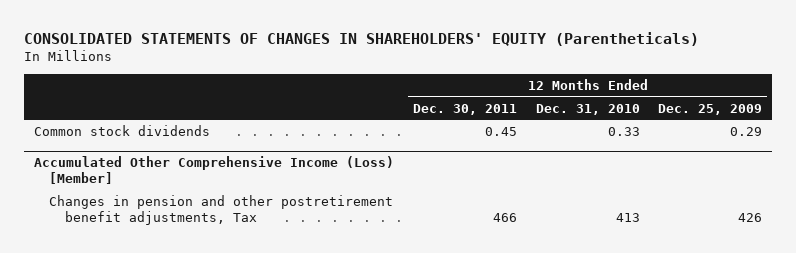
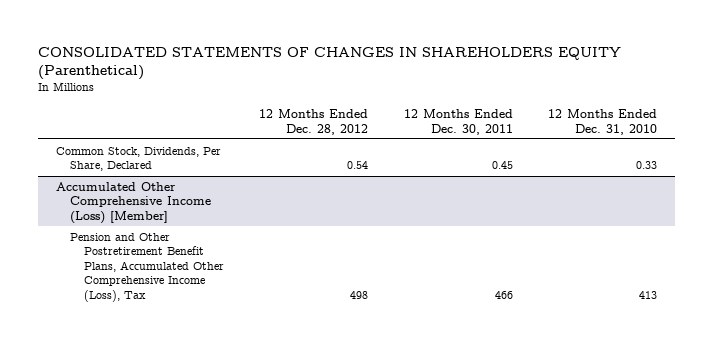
- CONSOLIDATED STATEMENTS OF CHANGES IN SHAREHOLDERS' EQUITY (Parentheticals)
+ CONSOLIDATED STATEMENTS OF CHANGES IN SHAREHOLDERS EQUITY (Parenthetical)
- | 12 Months Ended Dec. 30, 2011 | 12 Months Ended Dec. 31, 2010 | 12 Months Ended Dec. 25, 2009
+ | 12 Months Ended Dec. 28, 2012 | 12 Months Ended Dec. 30, 2011 | 12 Months Ended Dec. 31, 2010
- Common stock dividends | 0.45 | 0.33 | 0.29
+ Common Stock, Dividends, Per Share, Declared | 0.54 | 0.45 | 0.33
@ Accumulated Other Comprehensive Income (Loss) [Member]
- Changes in pension and other postretirement benefit adjustments, Tax | 466 | 413 | 426
+ Pension and Other Postretirement Benefit Plans, Accumulated Other Comprehensive Income (Loss), Tax | 498 | 466 | 413

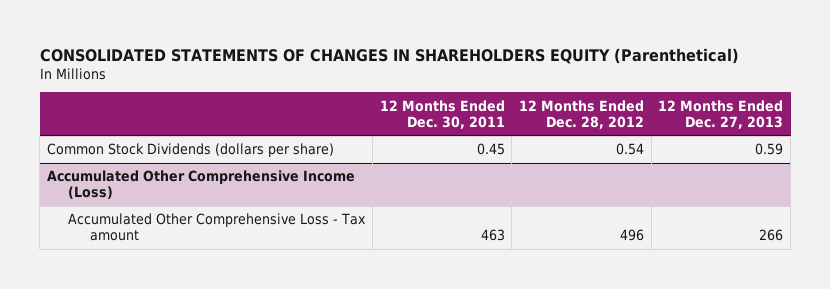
- | 12 Months Ended Dec. 28, 2012 | 12 Months Ended Dec. 30, 2011 | 12 Months Ended Dec. 31, 2010
+ | 12 Months Ended Dec. 30, 2011 | 12 Months Ended Dec. 28, 2012 | 12 Months Ended Dec. 27, 2013
- Common Stock, Dividends, Per Share, Declared | 0.54 | 0.45 | 0.33
- Accumulated Other Comprehensive Income (Loss) [Member]
- Pension and Other Postretirement Benefit Plans, Accumulated Other Comprehensive Income (Loss), Tax | 498 | 466 | 413
+ Common Stock Dividends (dollars per share) | 0.45 | 0.54 | 0.59
+ Accumulated Other Comprehensive Income (Loss)
+ Accumulated Other Comprehensive Loss - Tax amount | 463 | 496 | 266

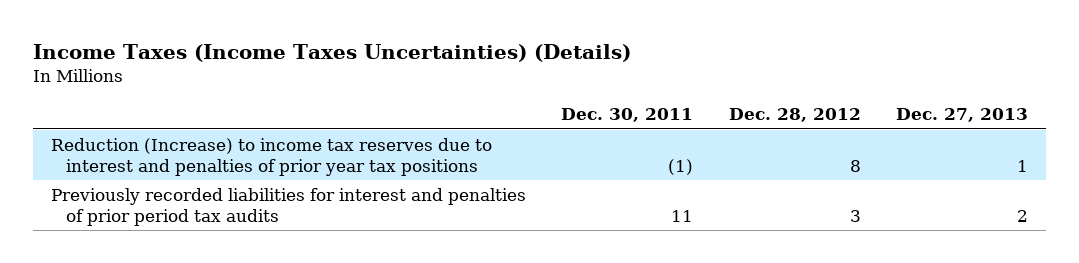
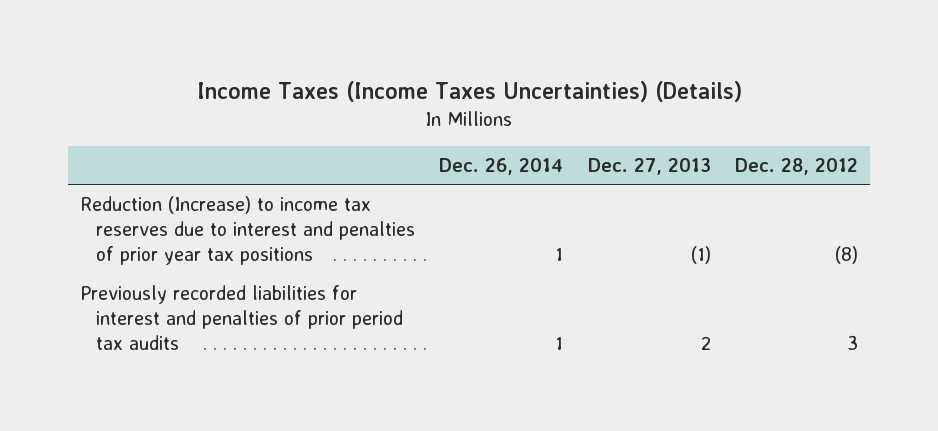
- | Dec. 30, 2011 | Dec. 28, 2012 | Dec. 27, 2013
+ | Dec. 26, 2014 | Dec. 27, 2013 | Dec. 28, 2012
- Reduction (Increase) to income tax reserves due to interest and penalties of prior year tax positions | (1) | 8 | 1
+ Reduction (Increase) to income tax reserves due to interest and penalties of prior year tax positions | 1 | (1) | (8)

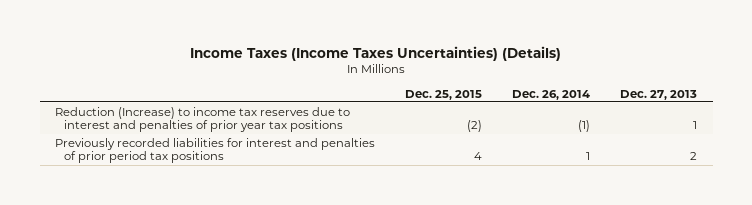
- | Dec. 26, 2014 | Dec. 27, 2013 | Dec. 28, 2012
+ | Dec. 25, 2015 | Dec. 26, 2014 | Dec. 27, 2013
- Reduction (Increase) to income tax reserves due to interest and penalties of prior year tax positions | 1 | (1) | (8)
- Previously recorded liabilities for interest and penalties of prior period tax audits | 1 | 2 | 3
+ Reduction (Increase) to income tax reserves due to interest and penalties of prior year tax positions | (2) | (1) | 1
+ Previously recorded liabilities for interest and penalties of prior period tax positions | 4 | 1 | 2

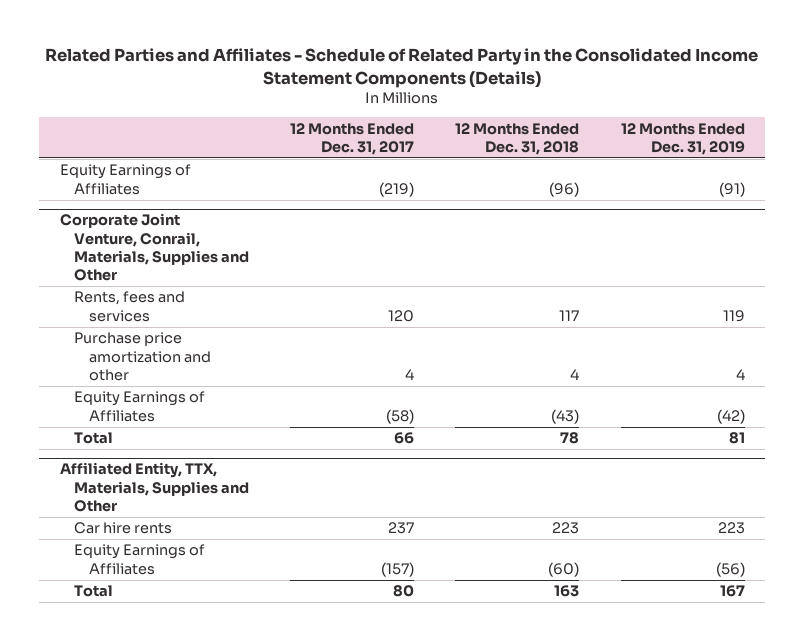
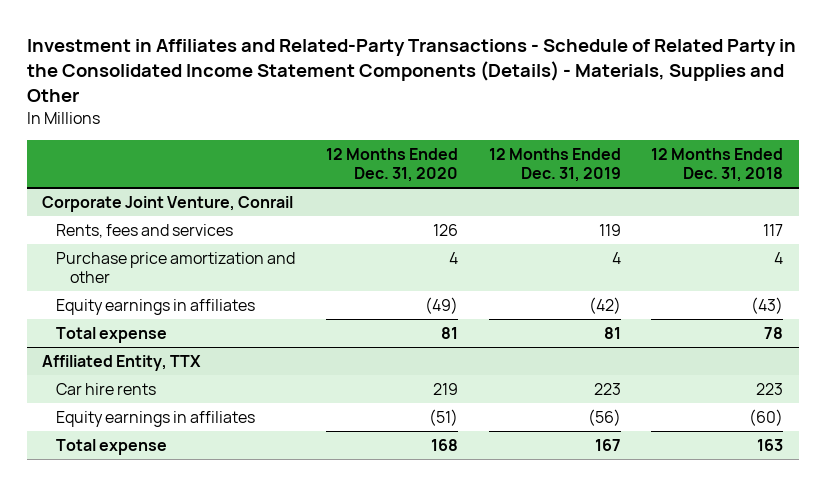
- Related Parties and Affiliates - Schedule of Related Party in the Consolidated Income Statement Components (Details)
+ Investment in Affiliates and Related-Party Transactions - Schedule of Related Party in the Consolidated Income Statement Components (Details) - Materials, Supplies and Other
- | 12 Months Ended Dec. 31, 2017 | 12 Months Ended Dec. 31, 2018 | 12 Months Ended Dec. 31, 2019
+ | 12 Months Ended Dec. 31, 2020 | 12 Months Ended Dec. 31, 2019 | 12 Months Ended Dec. 31, 2018
- Equity Earnings of Affiliates | (219) | (96) | (91)
- Corporate Joint Venture, Conrail, Materials, Supplies and Other
+ Corporate Joint Venture, Conrail
- Equity Earnings of Affiliates | (58) | (43) | (42)
- Total | 66 | 78 | 81
- Affiliated Entity, TTX, Materials, Supplies and Other
+ Equity earnings in affiliates | (49) | (42) | (43)
+ Total expense | 81 | 81 | 78
+ Affiliated Entity, TTX
- Equity Earnings of Affiliates | (157) | (60) | (56)
- Total | 80 | 163 | 167
+ Equity earnings in affiliates | (51) | (56) | (60)
+ Total expense | 168 | 167 | 163

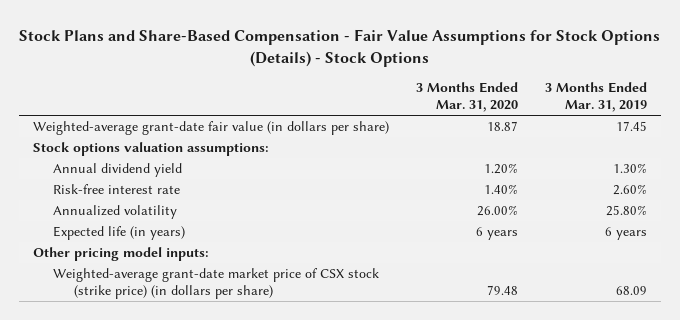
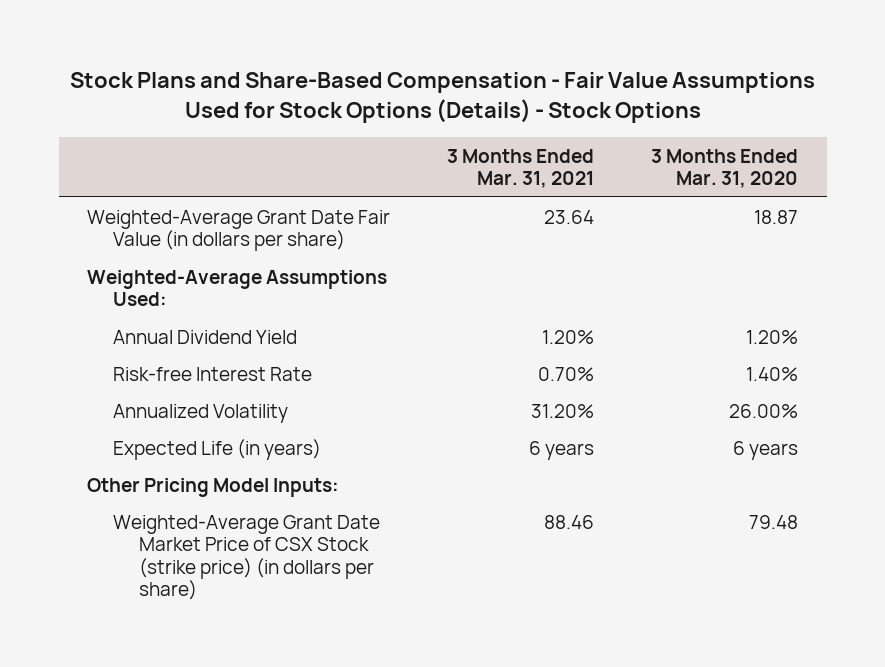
- Stock Plans and Share-Based Compensation - Fair Value Assumptions for Stock Options (Details) - Stock Options
+ Stock Plans and Share-Based Compensation - Fair Value Assumptions Used for Stock Options (Details) - Stock Options
- | 3 Months Ended Mar. 31, 2020 | 3 Months Ended Mar. 31, 2019
+ | 3 Months Ended Mar. 31, 2021 | 3 Months Ended Mar. 31, 2020
- Weighted-average grant-date fair value (in dollars per share) | 18.87 | 17.45
- Stock options valuation assumptions:
- Annual dividend yield | 1.20% | 1.30%
- Risk-free interest rate | 1.40% | 2.60%
- Annualized volatility | 26.00% | 25.80%
- Expected life (in years) | 6 years | 6 years
- Other pricing model inputs:
- Weighted-average grant-date market price of CSX stock (strike price) (in dollars per share) | 79.48 | 68.09
+ Weighted-Average Grant Date Fair Value (in dollars per share) | 23.64 | 18.87
+ Weighted-Average Assumptions Used:
+ Annual Dividend Yield | 1.20% | 1.20%
+ Risk-free Interest Rate | 0.70% | 1.40%
+ Annualized Volatility | 31.20% | 26.00%
+ Expected Life (in years) | 6 years | 6 years
+ Other Pricing Model Inputs:
+ Weighted-Average Grant Date Market Price of CSX Stock (strike price) (in dollars per share) | 88.46 | 79.48

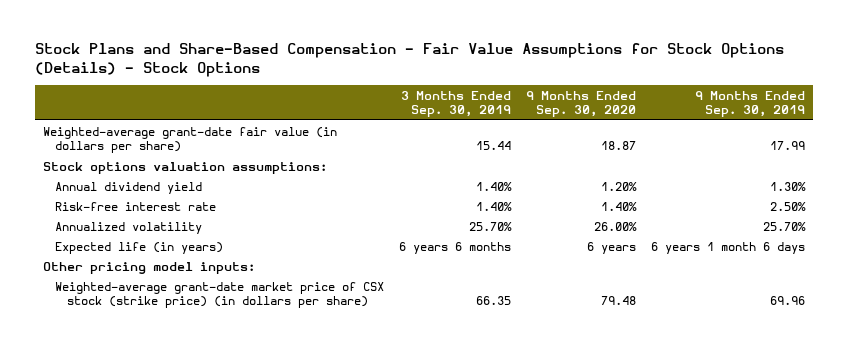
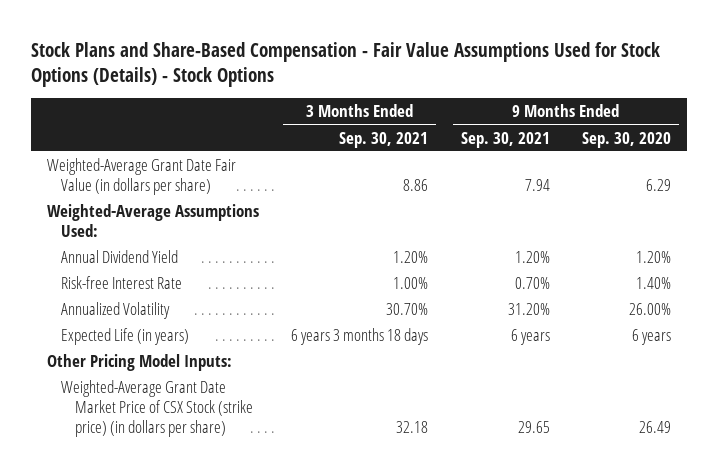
- Stock Plans and Share-Based Compensation - Fair Value Assumptions for Stock Options (Details) - Stock Options
+ Stock Plans and Share-Based Compensation - Fair Value Assumptions Used for Stock Options (Details) - Stock Options
- | 3 Months Ended Sep. 30, 2019 | 9 Months Ended Sep. 30, 2020 | 9 Months Ended Sep. 30, 2019
+ | 3 Months Ended Sep. 30, 2021 | 9 Months Ended Sep. 30, 2021 | 9 Months Ended Sep. 30, 2020
- Weighted-average grant-date fair value (in dollars per share) | 15.44 | 18.87 | 17.99
- Stock options valuation assumptions:
- Annual dividend yield | 1.40% | 1.20% | 1.30%
- Risk-free interest rate | 1.40% | 1.40% | 2.50%
- Annualized volatility | 25.70% | 26.00% | 25.70%
- Expected life (in years) | 6 years 6 months | 6 years | 6 years 1 month 6 days
- Other pricing model inputs:
- Weighted-average grant-date market price of CSX stock (strike price) (in dollars per share) | 66.35 | 79.48 | 69.96
+ Weighted-Average Grant Date Fair Value (in dollars per share) | 8.86 | 7.94 | 6.29
+ Weighted-Average Assumptions Used:
+ Annual Dividend Yield | 1.20% | 1.20% | 1.20%
+ Risk-free Interest Rate | 1.00% | 0.70% | 1.40%
+ Annualized Volatility | 30.70% | 31.20% | 26.00%
+ Expected Life (in years) | 6 years 3 months 18 days | 6 years | 6 years
+ Other Pricing Model Inputs:
+ Weighted-Average Grant Date Market Price of CSX Stock (strike price) (in dollars per share) | 32.18 | 29.65 | 26.49

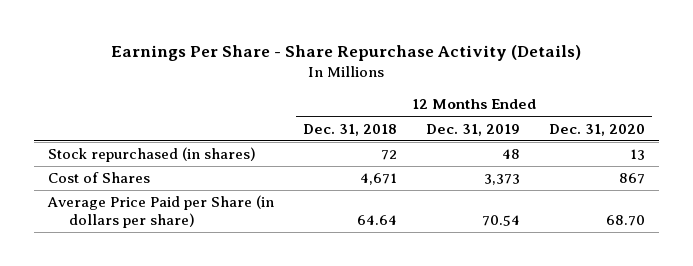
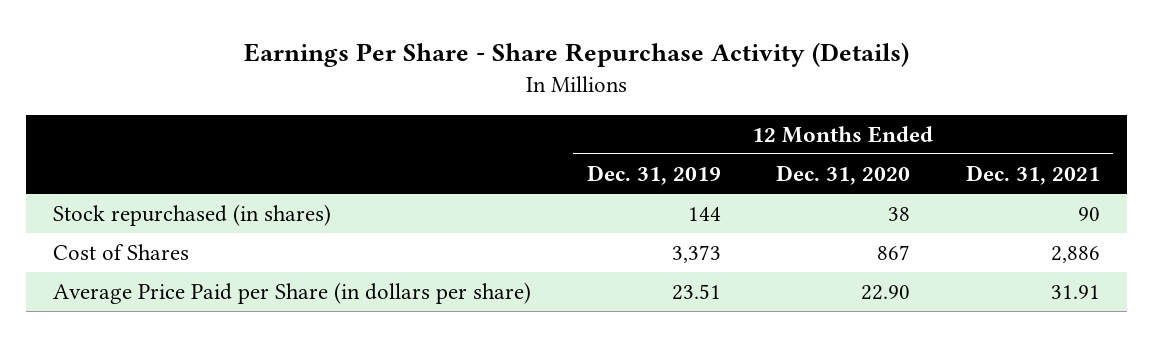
- | 12 Months Ended Dec. 31, 2018 | 12 Months Ended Dec. 31, 2019 | 12 Months Ended Dec. 31, 2020
+ | 12 Months Ended Dec. 31, 2019 | 12 Months Ended Dec. 31, 2020 | 12 Months Ended Dec. 31, 2021
- Stock repurchased (in shares) | 72 | 48 | 13
+ Stock repurchased (in shares) | 144 | 38 | 90
- Average Price Paid per Share (in dollars per share) | 64.64 | 70.54 | 68.70
+ Average Price Paid per Share (in dollars per share) | 23.51 | 22.90 | 31.91

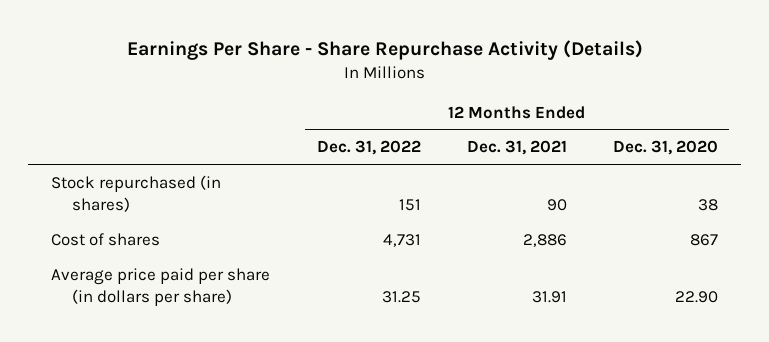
- | 12 Months Ended Dec. 31, 2019 | 12 Months Ended Dec. 31, 2020 | 12 Months Ended Dec. 31, 2021
+ | 12 Months Ended Dec. 31, 2022 | 12 Months Ended Dec. 31, 2021 | 12 Months Ended Dec. 31, 2020
- Cost of Shares | 3,373 | 867 | 2,886
- Average Price Paid per Share (in dollars per share) | 23.51 | 22.90 | 31.91
+ Cost of shares | 4,731 | 2,886 | 867
+ Average price paid per share (in dollars per share) | 31.25 | 31.91 | 22.90

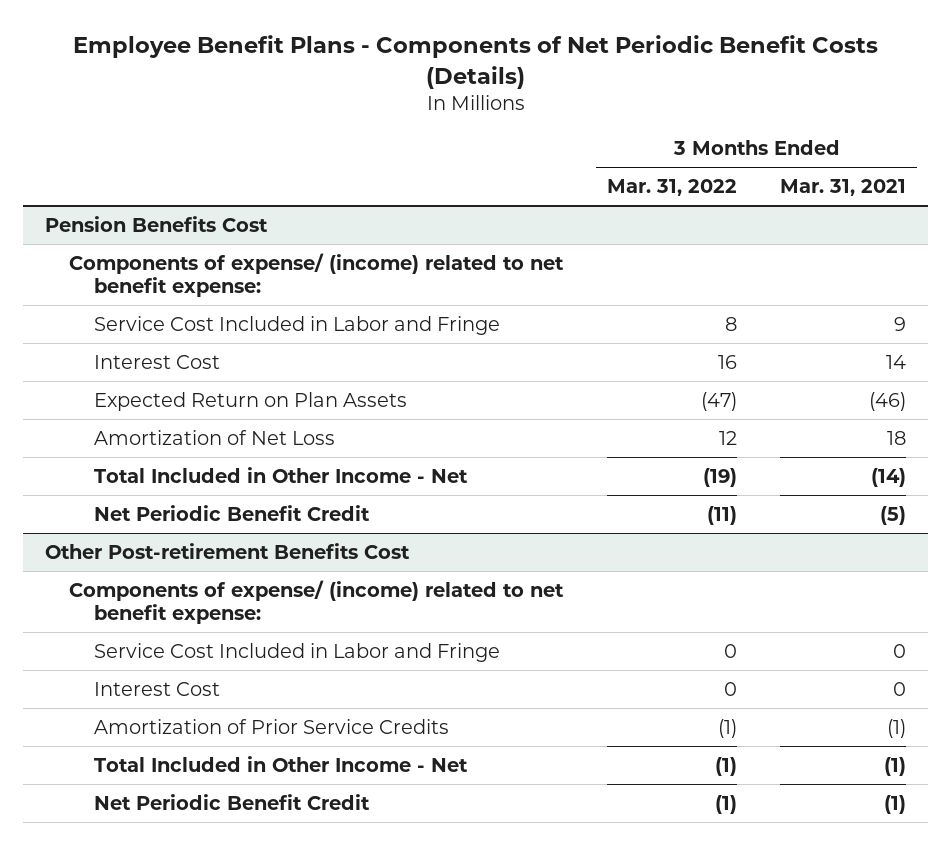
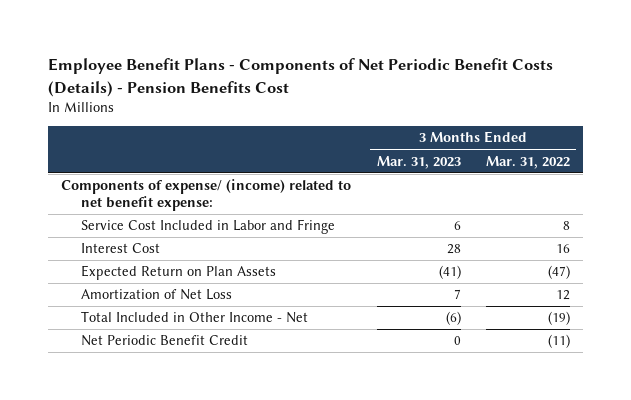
- Employee Benefit Plans - Components of Net Periodic Benefit Costs (Details)
+ Employee Benefit Plans - Components of Net Periodic Benefit Costs (Details) - Pension Benefits Cost
- | 3 Months Ended Mar. 31, 2022 | 3 Months Ended Mar. 31, 2021
+ | 3 Months Ended Mar. 31, 2023 | 3 Months Ended Mar. 31, 2022
- Pension Benefits Cost
- Other Post-retirement Benefits Cost
- Components of expense/ (income) related to net benefit expense:
- Service Cost Included in Labor and Fringe | 0 | 0
- Interest Cost | 0 | 0
- Amortization of Prior Service Credits | (1) | (1)
- Total Included in Other Income - Net | (1) | (1)
- Net Periodic Benefit Credit | (1) | (1)

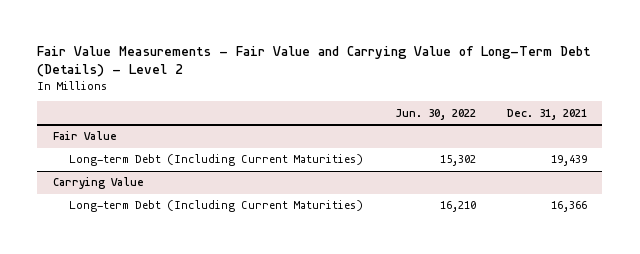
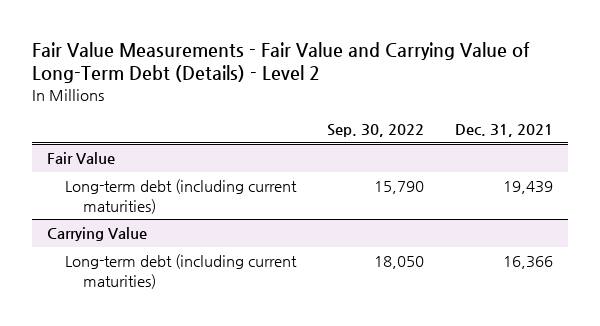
- | Jun. 30, 2022 | Dec. 31, 2021
+ | Sep. 30, 2022 | Dec. 31, 2021
@ Fair Value
- Long-term Debt (Including Current Maturities) | 15,302 | 19,439
+ Long-term debt (including current maturities) | 15,790 | 19,439
@ Carrying Value
- Long-term Debt (Including Current Maturities) | 16,210 | 16,366
+ Long-term debt (including current maturities) | 18,050 | 16,366

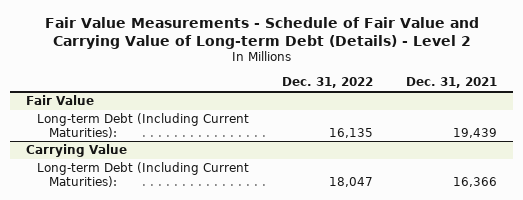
- Fair Value Measurements - Fair Value and Carrying Value of Long-Term Debt (Details) - Level 2
+ Fair Value Measurements - Schedule of Fair Value and Carrying Value of Long-term Debt (Details) - Level 2
- | Sep. 30, 2022 | Dec. 31, 2021
+ | Dec. 31, 2022 | Dec. 31, 2021
@ Fair Value
- Long-term debt (including current maturities) | 15,790 | 19,439
+ Long-term Debt (Including Current Maturities): | 16,135 | 19,439
@ Carrying Value
- Long-term debt (including current maturities) | 18,050 | 16,366
+ Long-term Debt (Including Current Maturities): | 18,047 | 16,366

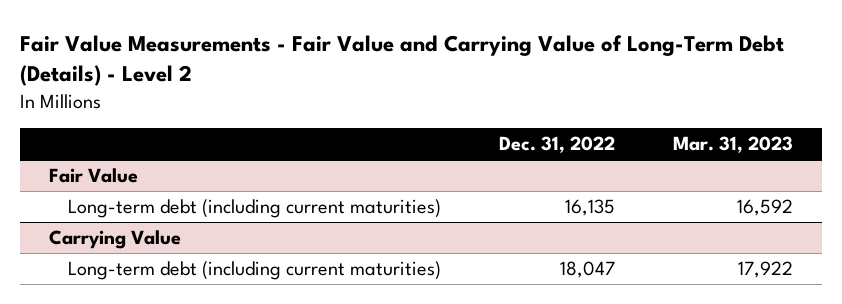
- Fair Value Measurements - Schedule of Fair Value and Carrying Value of Long-term Debt (Details) - Level 2
+ Fair Value Measurements - Fair Value and Carrying Value of Long-Term Debt (Details) - Level 2
- | Dec. 31, 2022 | Dec. 31, 2021
+ | Dec. 31, 2022 | Mar. 31, 2023
@ Fair Value
- Long-term Debt (Including Current Maturities): | 16,135 | 19,439
+ Long-term debt (including current maturities) | 16,135 | 16,592
@ Carrying Value
- Long-term Debt (Including Current Maturities): | 18,047 | 16,366
+ Long-term debt (including current maturities) | 18,047 | 17,922

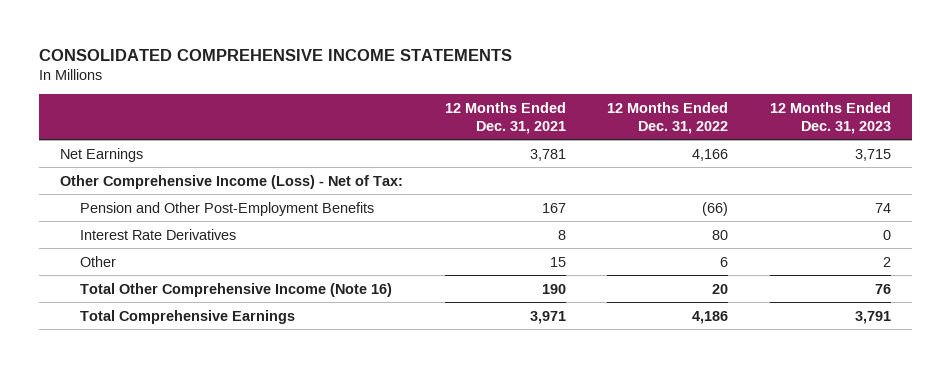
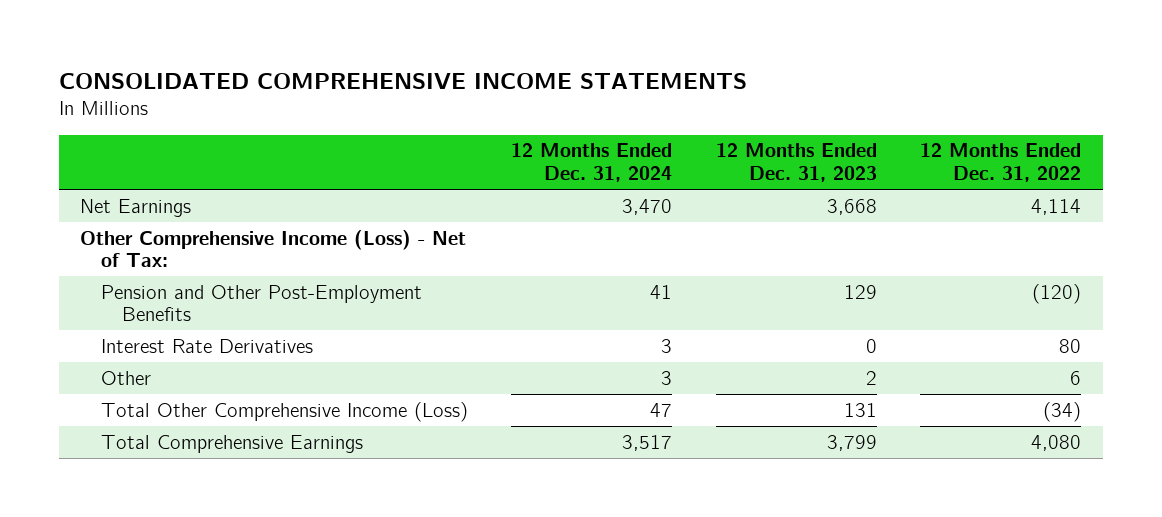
- | 12 Months Ended Dec. 31, 2021 | 12 Months Ended Dec. 31, 2022 | 12 Months Ended Dec. 31, 2023
+ | 12 Months Ended Dec. 31, 2024 | 12 Months Ended Dec. 31, 2023 | 12 Months Ended Dec. 31, 2022
- Net Earnings | 3,781 | 4,166 | 3,715
+ Net Earnings | 3,470 | 3,668 | 4,114
- Pension and Other Post-Employment Benefits | 167 | (66) | 74
+ Pension and Other Post-Employment Benefits | 41 | 129 | (120)
- Total Other Comprehensive Income (Note 16) | 190 | 20 | 76
- Total Comprehensive Earnings | 3,971 | 4,186 | 3,791
+ Total Other Comprehensive Income (Loss) | 47 | 131 | (34)
+ Total Comprehensive Earnings | 3,517 | 3,799 | 4,080

